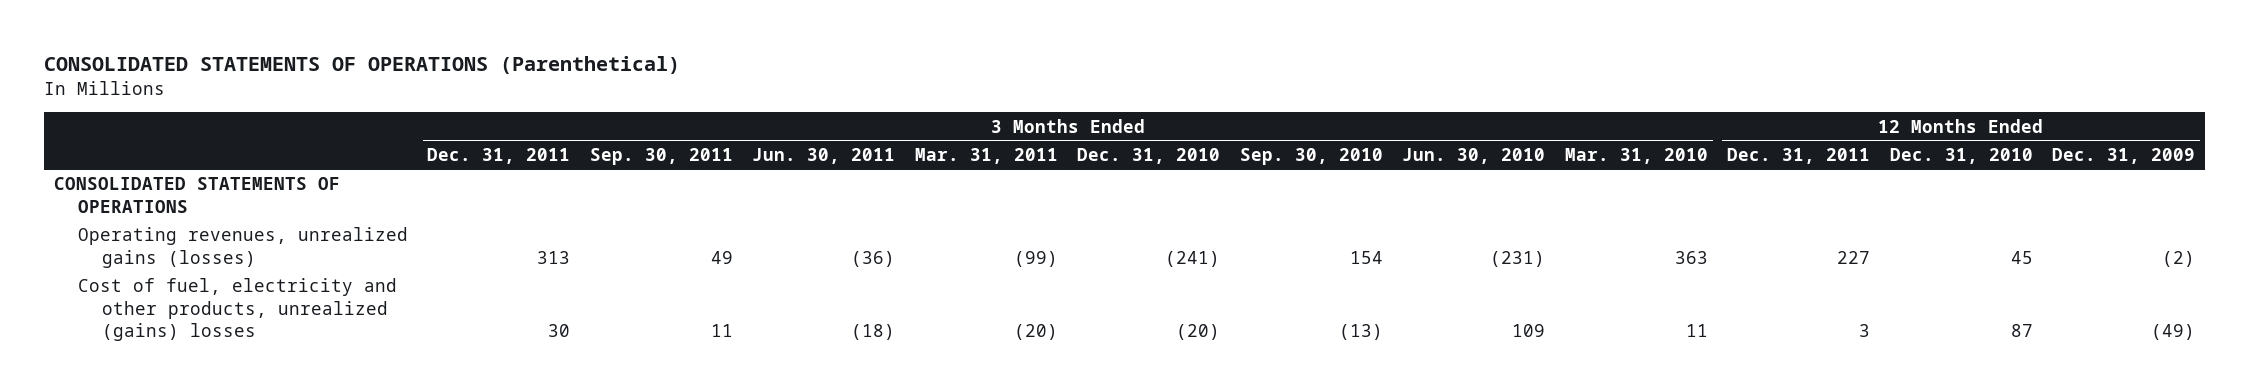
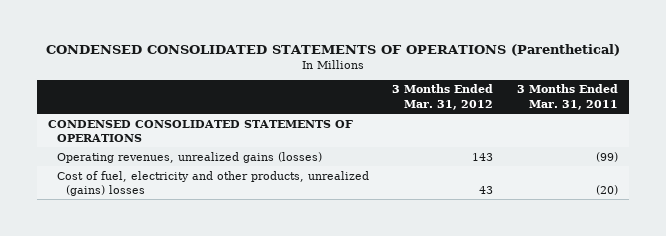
- CONSOLIDATED STATEMENTS OF OPERATIONS (Parenthetical)
+ CONDENSED CONSOLIDATED STATEMENTS OF OPERATIONS (Parenthetical)
- | 3 Months Ended Dec. 31, 2011 | 3 Months Ended Sep. 30, 2011 | 3 Months Ended Jun. 30, 2011 | 3 Months Ended Mar. 31, 2011 | 3 Months Ended Dec. 31, 2010 | 3 Months Ended Sep. 30, 2010 | 3 Months Ended Jun. 30, 2010 | 3 Months Ended Mar. 31, 2010 | 12 Months Ended Dec. 31, 2011 | 12 Months Ended Dec. 31, 2010 | 12 Months Ended Dec. 31, 2009
+ | 3 Months Ended Mar. 31, 2012 | 3 Months Ended Mar. 31, 2011
- CONSOLIDATED STATEMENTS OF OPERATIONS
+ CONDENSED CONSOLIDATED STATEMENTS OF OPERATIONS

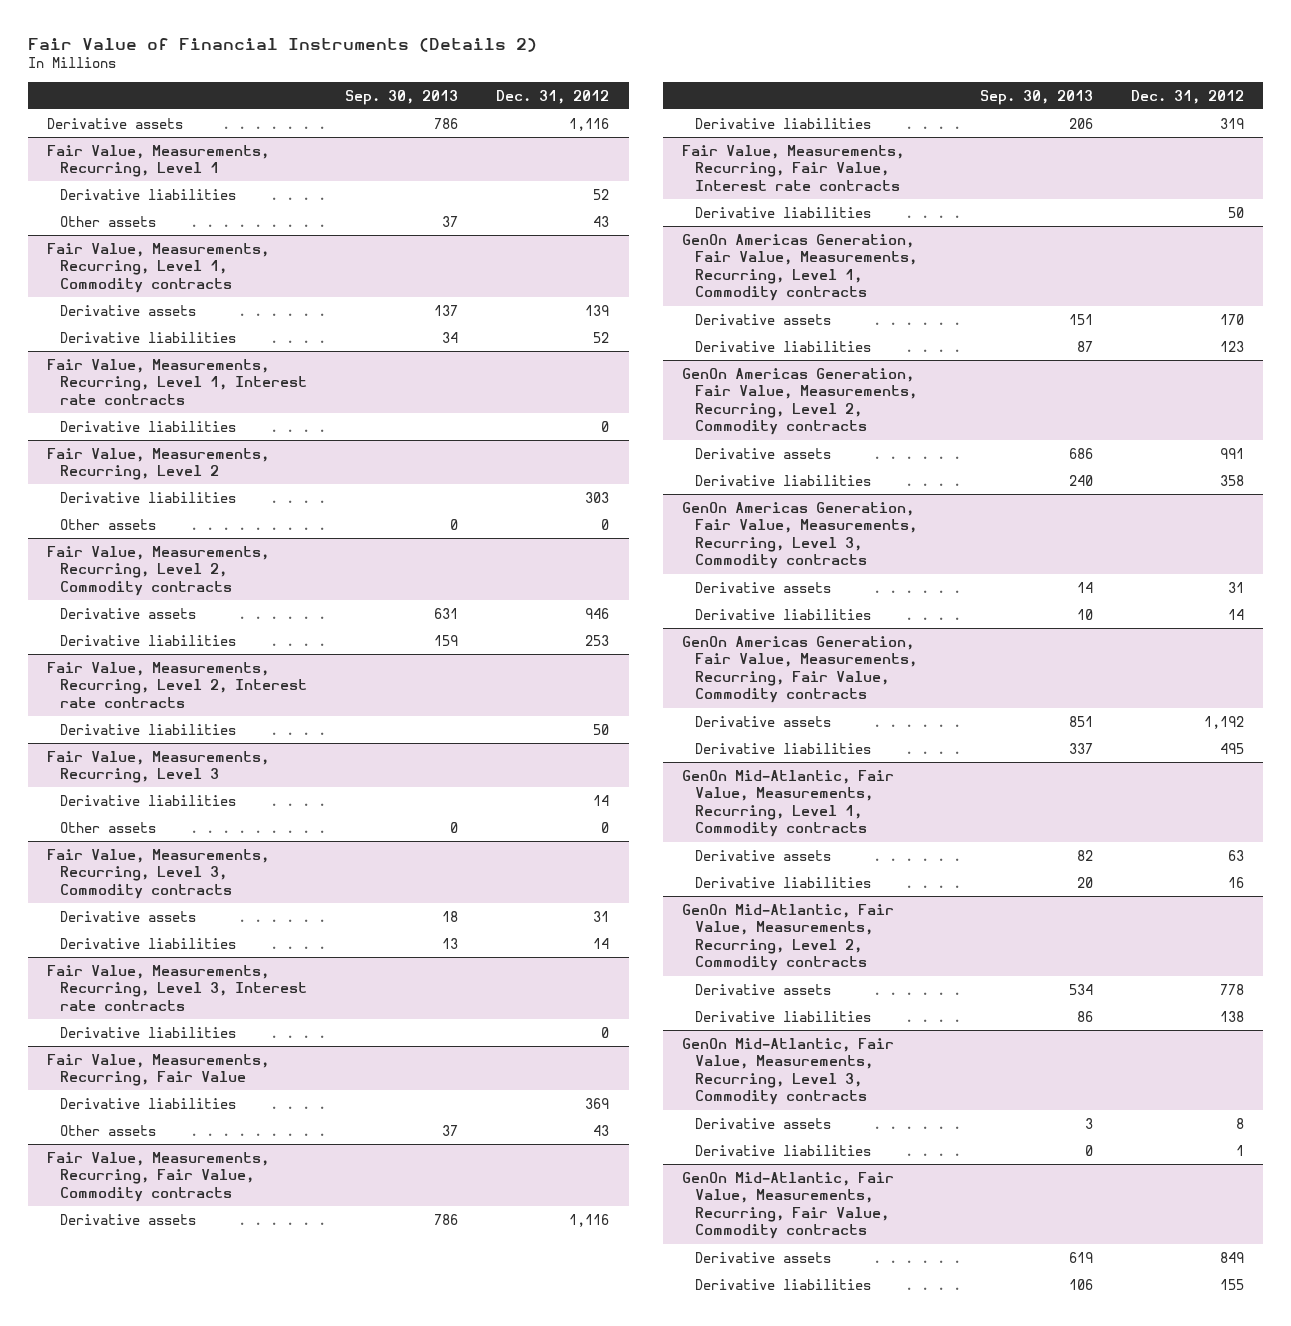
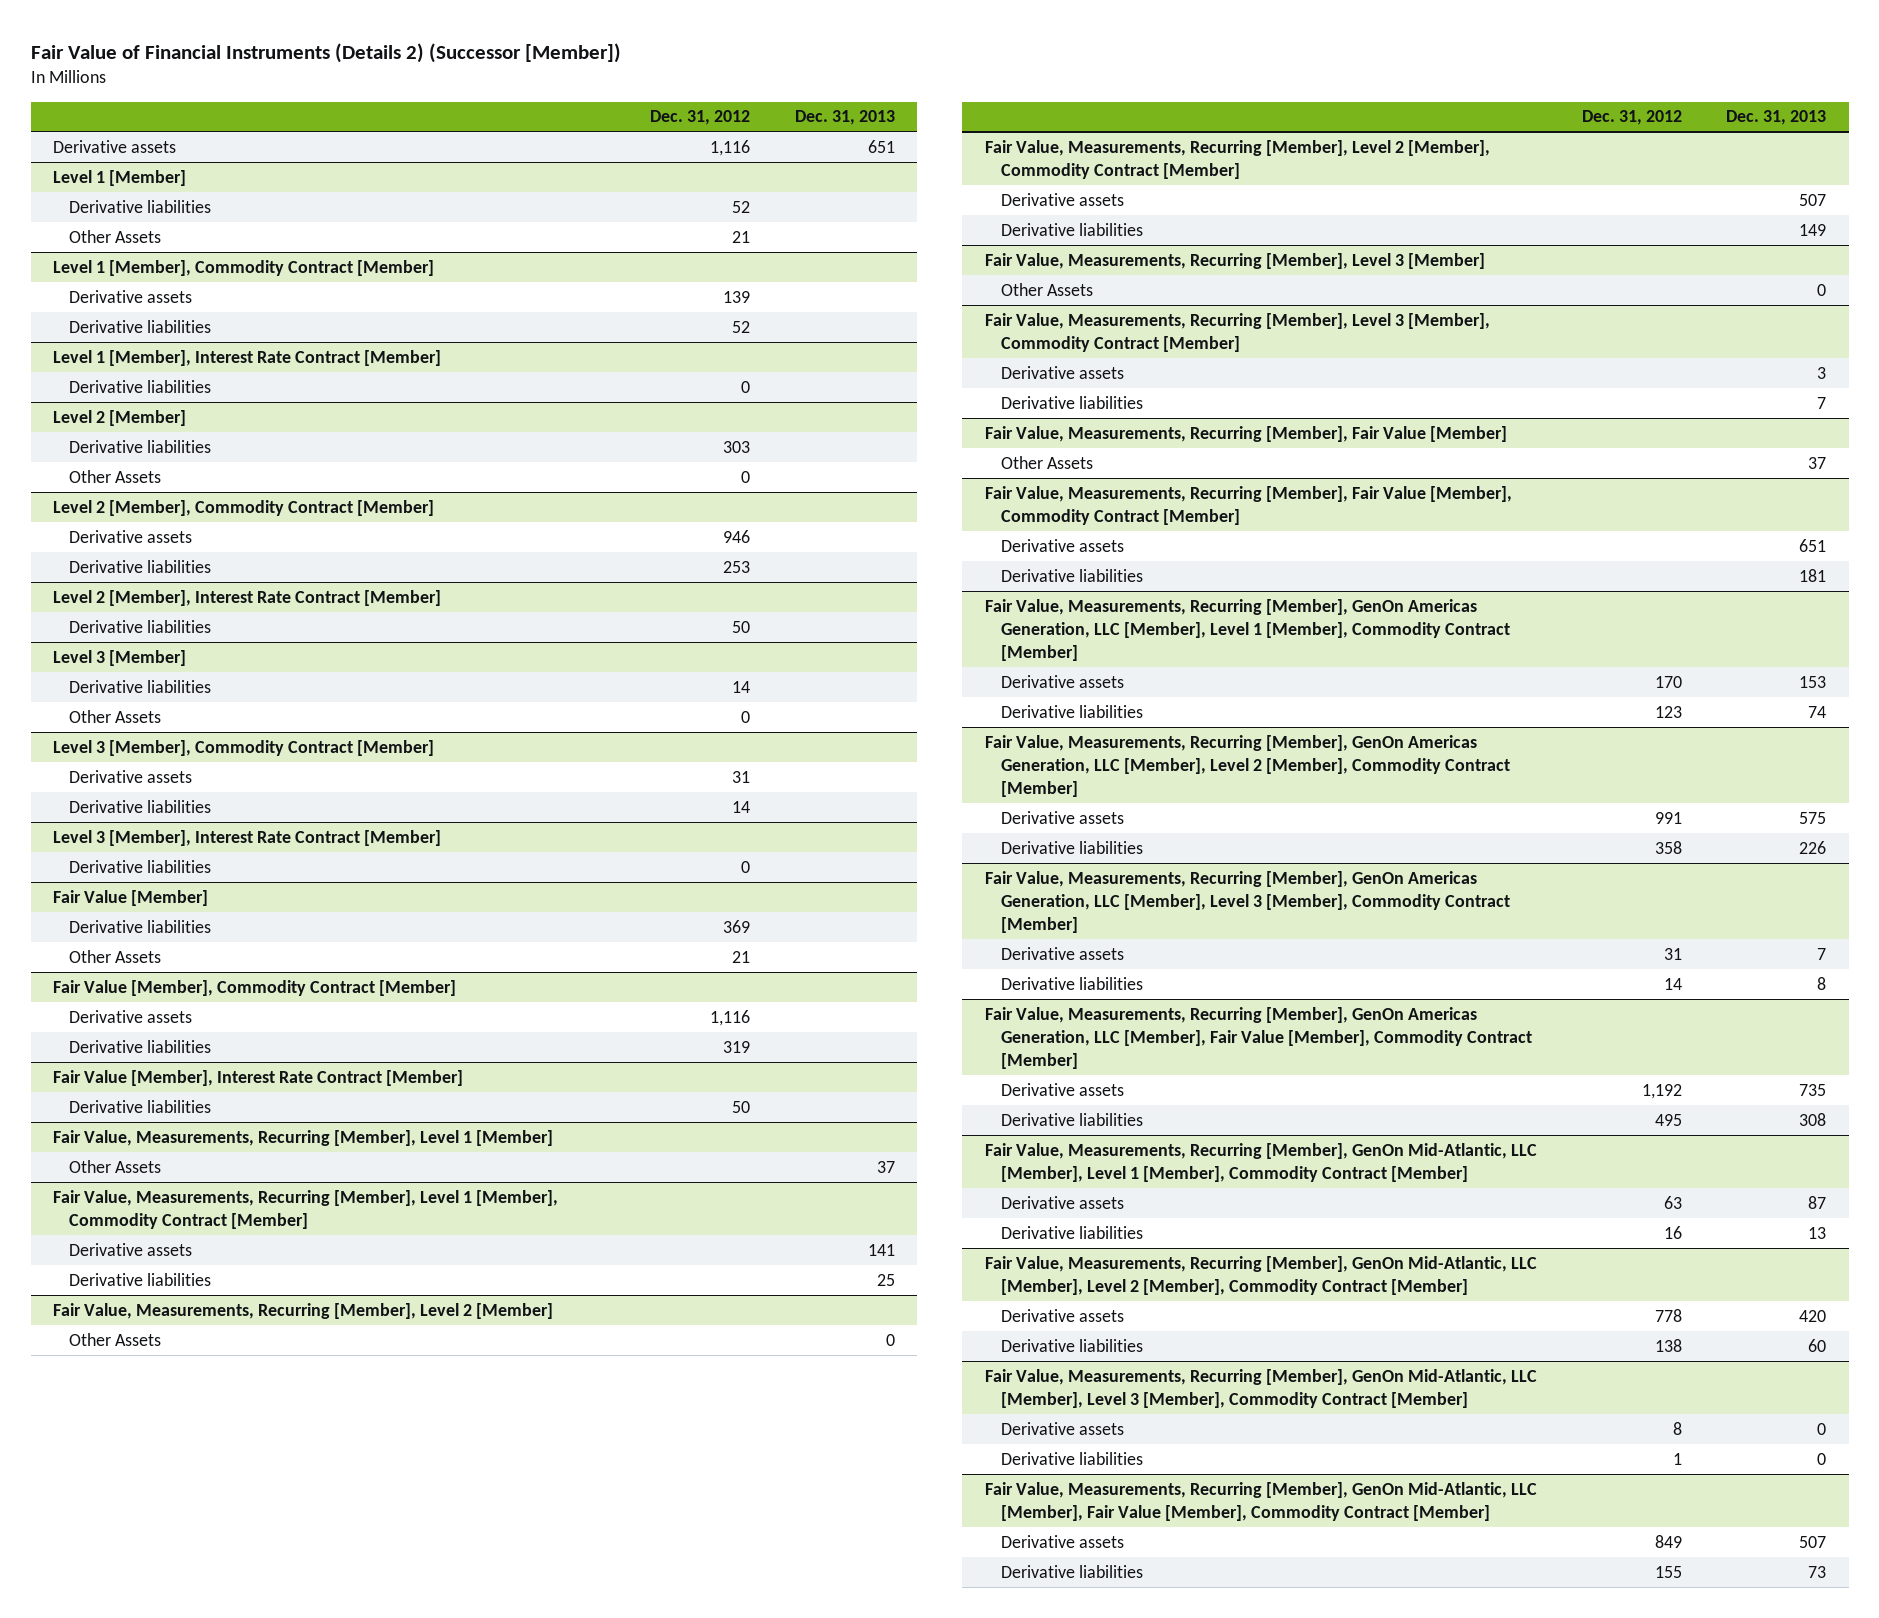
- Fair Value of Financial Instruments (Details 2)
+ Fair Value of Financial Instruments (Details 2) (Successor [Member])
- | Sep. 30, 2013 | Dec. 31, 2012
+ | Dec. 31, 2012 | Dec. 31, 2013
- Fair Value, Measurements, Recurring, Level 1
+ Level 1 [Member]
- Other assets | 37 | 43
- Fair Value, Measurements, Recurring, Level 1, Commodity contracts
+ Other Assets | 21 |
+ Level 1 [Member], Commodity Contract [Member]
- Fair Value, Measurements, Recurring, Level 1, Interest rate contracts
+ Level 1 [Member], Interest Rate Contract [Member]
- Fair Value, Measurements, Recurring, Level 2
+ Level 2 [Member]
- Other assets | 0 | 0
- Fair Value, Measurements, Recurring, Level 2, Commodity contracts
+ Other Assets | 0 |
+ Level 2 [Member], Commodity Contract [Member]
- Fair Value, Measurements, Recurring, Level 2, Interest rate contracts
+ Level 2 [Member], Interest Rate Contract [Member]
- Fair Value, Measurements, Recurring, Level 3
+ Level 3 [Member]
- Other assets | 0 | 0
- Fair Value, Measurements, Recurring, Level 3, Commodity contracts
+ Other Assets | 0 |
+ Level 3 [Member], Commodity Contract [Member]
- Fair Value, Measurements, Recurring, Level 3, Interest rate contracts
+ Level 3 [Member], Interest Rate Contract [Member]
- Fair Value, Measurements, Recurring, Fair Value
+ Fair Value [Member]
- Other assets | 37 | 43
- Fair Value, Measurements, Recurring, Fair Value, Commodity contracts
+ Other Assets | 21 |
+ Fair Value [Member], Commodity Contract [Member]
- Fair Value, Measurements, Recurring, Fair Value, Interest rate contracts
+ Fair Value [Member], Interest Rate Contract [Member]
- GenOn Americas Generation, Fair Value, Measurements, Recurring, Level 1, Commodity contracts
+ Fair Value, Measurements, Recurring [Member], Level 1 [Member]
+ Other Assets | | 37
+ Fair Value, Measurements, Recurring [Member], Level 1 [Member], Commodity Contract [Member]
+ Derivative assets | | 141
+ Derivative liabilities | | 25
+ Fair Value, Measurements, Recurring [Member], Level 2 [Member]
+ Other Assets | | 0
+ Fair Value, Measurements, Recurring [Member], Level 2 [Member], Commodity Contract [Member]
+ Derivative assets | | 507
+ Derivative liabilities | | 149
+ Fair Value, Measurements, Recurring [Member], Level 3 [Member]
+ Other Assets | | 0
+ Fair Value, Measurements, Recurring [Member], Level 3 [Member], Commodity Contract [Member]
+ Derivative assets | | 3
+ Derivative liabilities | | 7
+ Fair Value, Measurements, Recurring [Member], Fair Value [Member]
+ Other Assets | | 37
+ Fair Value, Measurements, Recurring [Member], Fair Value [Member], Commodity Contract [Member]
+ Derivative assets | | 651
+ Derivative liabilities | | 181
+ Fair Value, Measurements, Recurring [Member], GenOn Americas Generation, LLC [Member], Level 1 [Member], Commodity Contract [Member]
- GenOn Americas Generation, Fair Value, Measurements, Recurring, Level 2, Commodity contracts
+ Fair Value, Measurements, Recurring [Member], GenOn Americas Generation, LLC [Member], Level 2 [Member], Commodity Contract [Member]
- GenOn Americas Generation, Fair Value, Measurements, Recurring, Level 3, Commodity contracts
+ Fair Value, Measurements, Recurring [Member], GenOn Americas Generation, LLC [Member], Level 3 [Member], Commodity Contract [Member]
- GenOn Americas Generation, Fair Value, Measurements, Recurring, Fair Value, Commodity contracts
+ Fair Value, Measurements, Recurring [Member], GenOn Americas Generation, LLC [Member], Fair Value [Member], Commodity Contract [Member]
- GenOn Mid-Atlantic, Fair Value, Measurements, Recurring, Level 1, Commodity contracts
+ Fair Value, Measurements, Recurring [Member], GenOn Mid-Atlantic, LLC [Member], Level 1 [Member], Commodity Contract [Member]
- GenOn Mid-Atlantic, Fair Value, Measurements, Recurring, Level 2, Commodity contracts
+ Fair Value, Measurements, Recurring [Member], GenOn Mid-Atlantic, LLC [Member], Level 2 [Member], Commodity Contract [Member]
- GenOn Mid-Atlantic, Fair Value, Measurements, Recurring, Level 3, Commodity contracts
+ Fair Value, Measurements, Recurring [Member], GenOn Mid-Atlantic, LLC [Member], Level 3 [Member], Commodity Contract [Member]
- GenOn Mid-Atlantic, Fair Value, Measurements, Recurring, Fair Value, Commodity contracts
+ Fair Value, Measurements, Recurring [Member], GenOn Mid-Atlantic, LLC [Member], Fair Value [Member], Commodity Contract [Member]

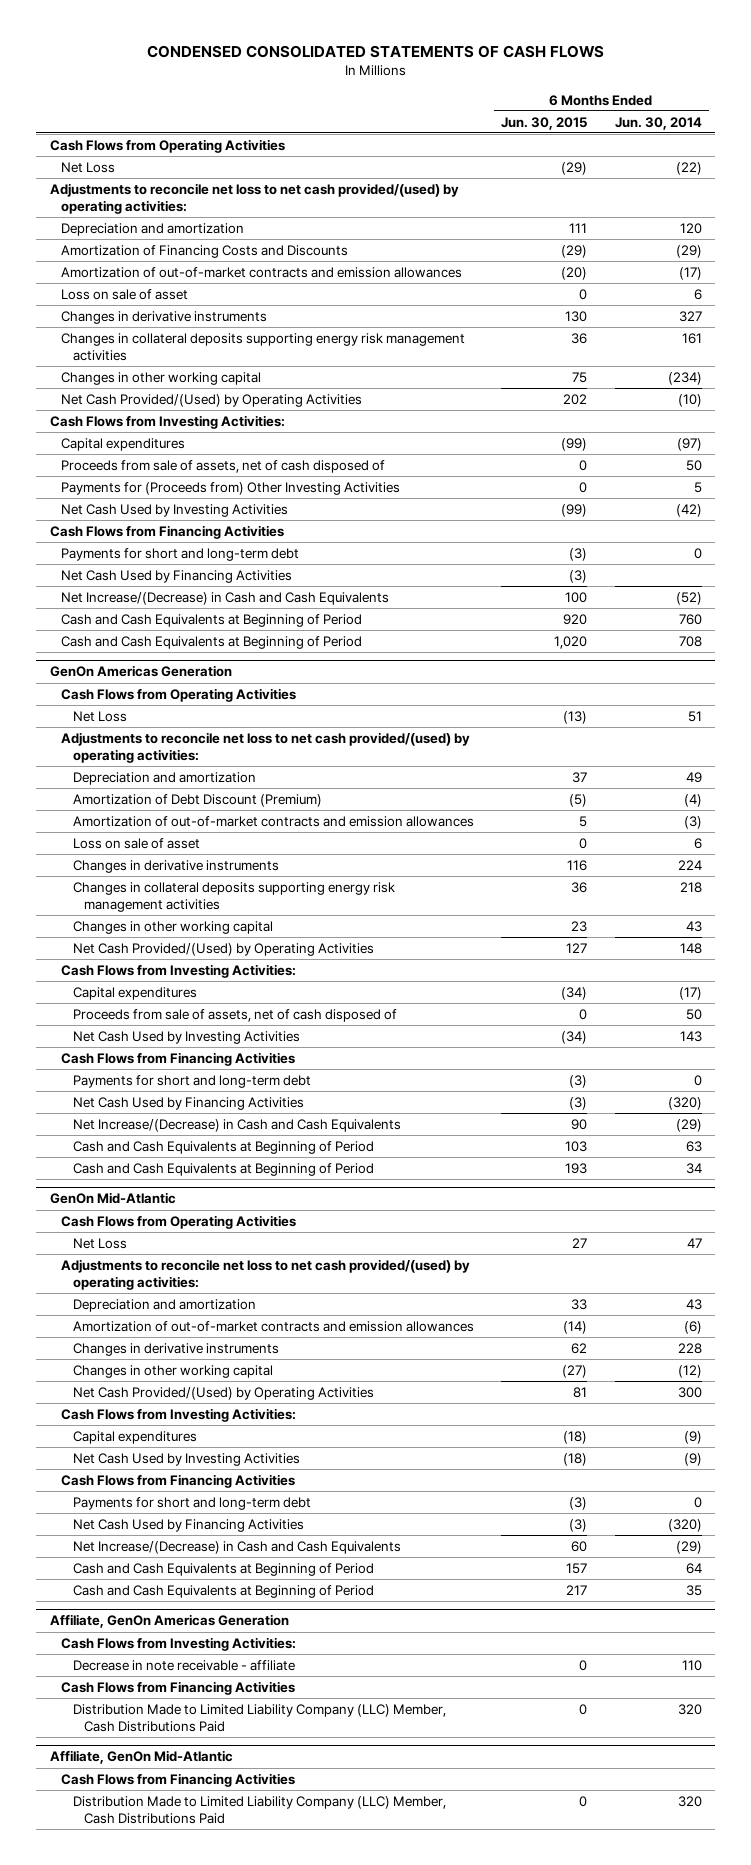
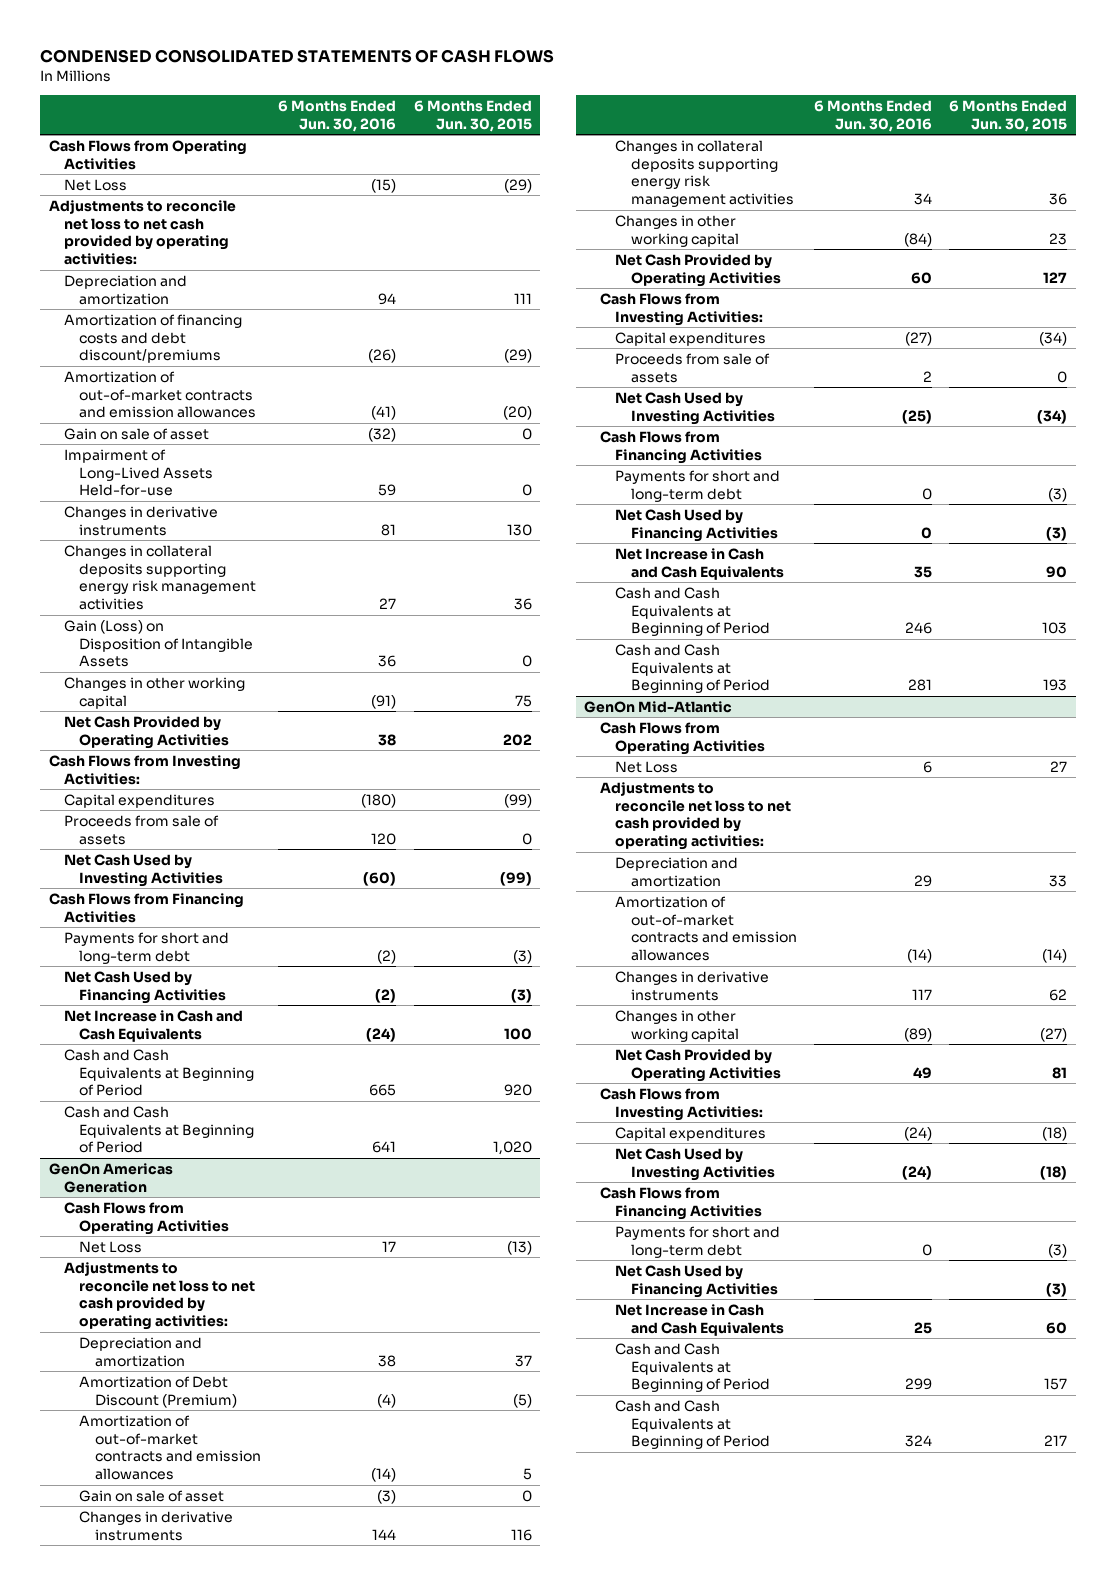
- | 6 Months Ended Jun. 30, 2015 | 6 Months Ended Jun. 30, 2014
+ | 6 Months Ended Jun. 30, 2016 | 6 Months Ended Jun. 30, 2015
- Adjustments to reconcile net loss to net cash provided/(used) by operating activities:
+ Adjustments to reconcile net loss to net cash provided by operating activities:
- Amortization of Financing Costs and Discounts | (29) | (29)
+ Amortization of financing costs and debt discount/premiums | (26) | (29)
- Loss on sale of asset | 0 | 6
+ Gain on sale of asset | (32) | 0
+ Impairment of Long-Lived Assets Held-for-use | 59 | 0
+ Gain (Loss) on Disposition of Intangible Assets | 36 | 0
- Net Cash Provided/(Used) by Operating Activities | 202 | (10)
+ Net Cash Provided by Operating Activities | 38 | 202
- Proceeds from sale of assets, net of cash disposed of | 0 | 50
- Payments for (Proceeds from) Other Investing Activities | 0 | 5
+ Proceeds from sale of assets | 120 | 0
- Net Increase/(Decrease) in Cash and Cash Equivalents | 100 | (52)
+ Net Increase in Cash and Cash Equivalents | (24) | 100
@ GenOn Americas Generation
- Adjustments to reconcile net loss to net cash provided/(used) by operating activities:
+ Adjustments to reconcile net loss to net cash provided by operating activities:
- Loss on sale of asset | 0 | 6
+ Gain on sale of asset | (3) | 0
- Net Cash Provided/(Used) by Operating Activities | 127 | 148
+ Net Cash Provided by Operating Activities | 60 | 127
- Proceeds from sale of assets, net of cash disposed of | 0 | 50
+ Proceeds from sale of assets | 2 | 0
- Net Increase/(Decrease) in Cash and Cash Equivalents | 90 | (29)
+ Net Increase in Cash and Cash Equivalents | 35 | 90
@ GenOn Mid-Atlantic
- Adjustments to reconcile net loss to net cash provided/(used) by operating activities:
+ Adjustments to reconcile net loss to net cash provided by operating activities:
- Net Cash Provided/(Used) by Operating Activities | 81 | 300
+ Net Cash Provided by Operating Activities | 49 | 81
- Net Increase/(Decrease) in Cash and Cash Equivalents | 60 | (29)
+ Net Increase in Cash and Cash Equivalents | 25 | 60
- Affiliate, GenOn Americas Generation
- Cash Flows from Investing Activities:
- Decrease in note receivable - affiliate | 0 | 110
- Cash Flows from Financing Activities
- Distribution Made to Limited Liability Company (LLC) Member, Cash Distributions Paid | 0 | 320
- Affiliate, GenOn Mid-Atlantic
- Cash Flows from Financing Activities
- Distribution Made to Limited Liability Company (LLC) Member, Cash Distributions Paid | 0 | 320

